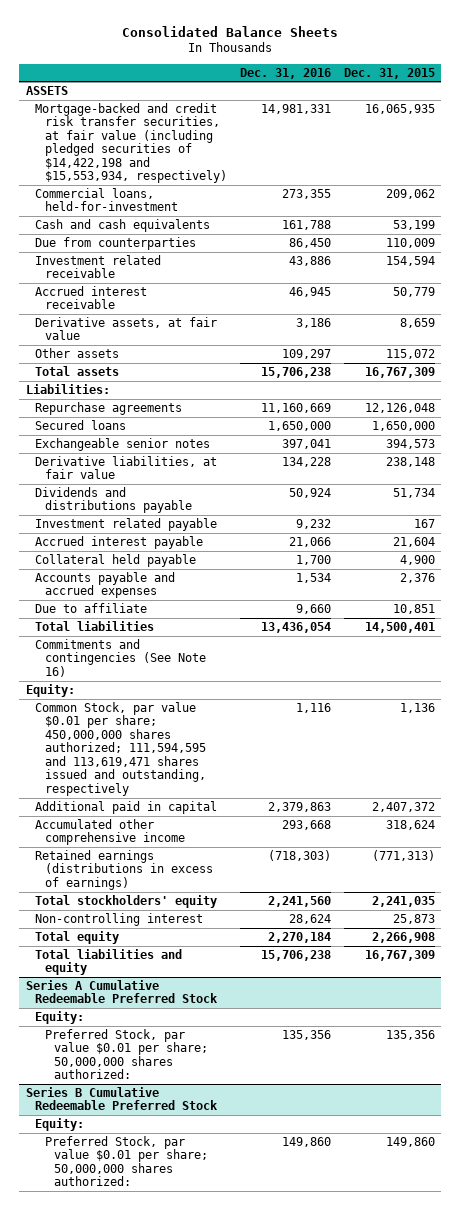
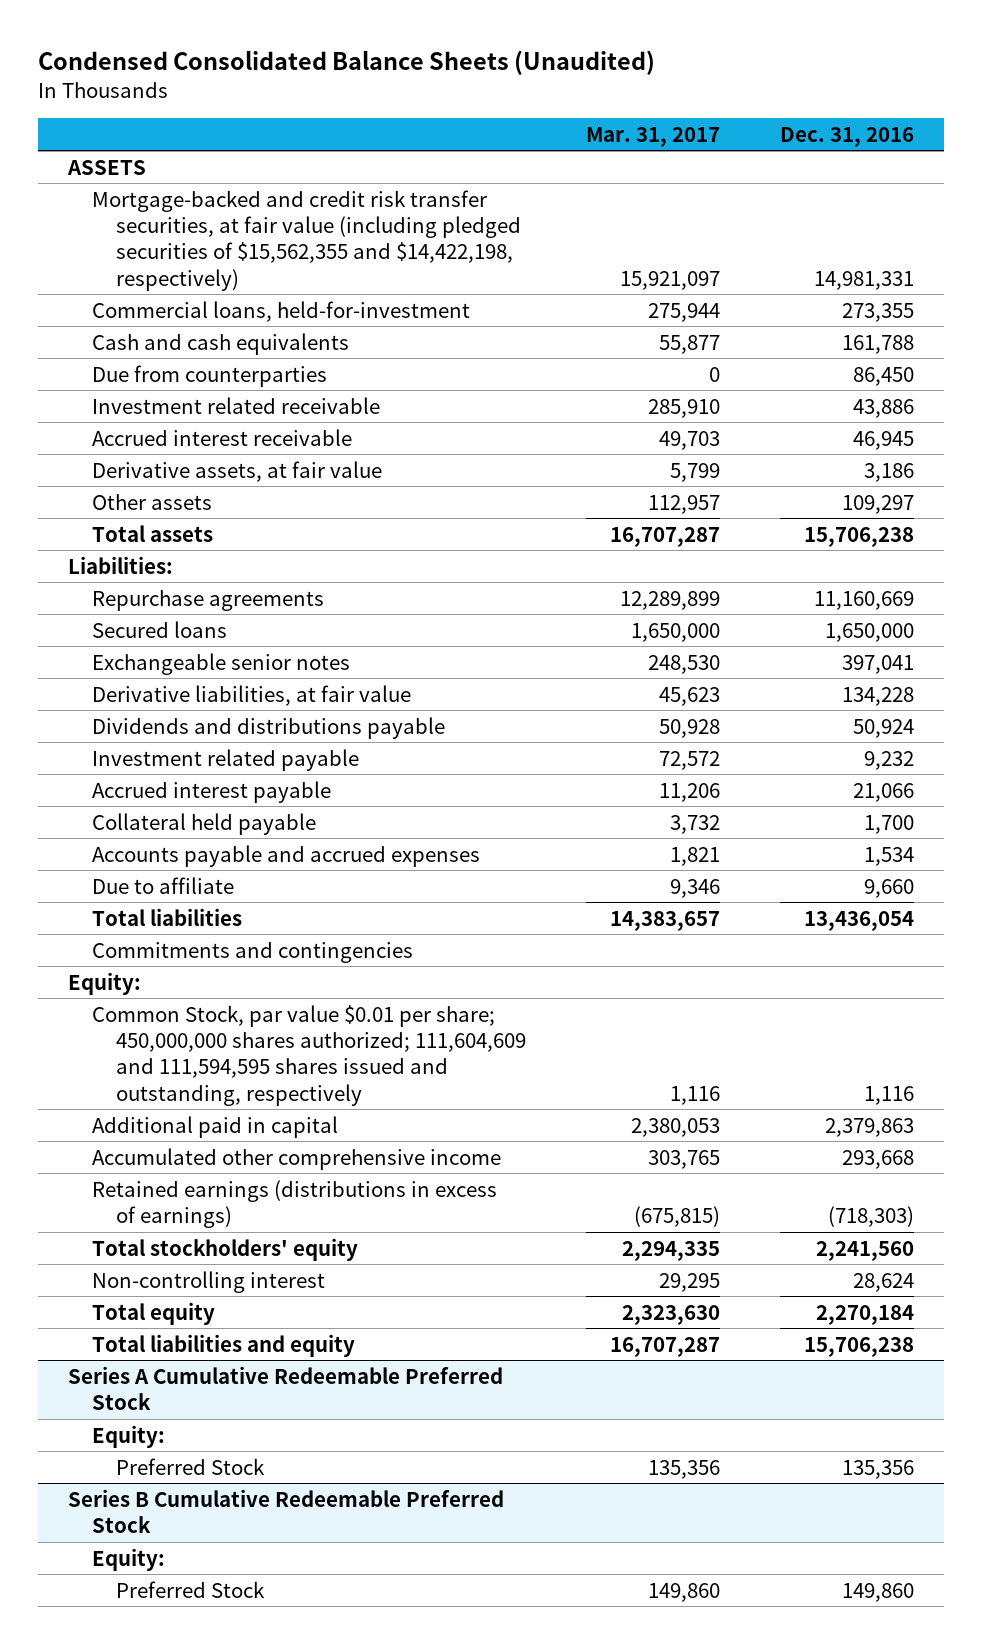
- Consolidated Balance Sheets
+ Condensed Consolidated Balance Sheets (Unaudited)
- | Dec. 31, 2016 | Dec. 31, 2015
+ | Mar. 31, 2017 | Dec. 31, 2016
- Mortgage-backed and credit risk transfer securities, at fair value (including pledged securities of $14,422,198 and $15,553,934, respectively) | 14,981,331 | 16,065,935
+ Mortgage-backed and credit risk transfer securities, at fair value (including pledged securities of $15,562,355 and $14,422,198, respectively) | 15,921,097 | 14,981,331
- Commitments and contingencies (See Note 16)
+ Commitments and contingencies
- Common Stock, par value $0.01 per share; 450,000,000 shares authorized; 111,594,595 and 113,619,471 shares issued and outstanding, respectively | 1,116 | 1,136
+ Common Stock, par value $0.01 per share; 450,000,000 shares authorized; 111,604,609 and 111,594,595 shares issued and outstanding, respectively | 1,116 | 1,116
@ Series A Cumulative Redeemable Preferred Stock
- Preferred Stock, par value $0.01 per share; 50,000,000 shares authorized: | 135,356 | 135,356
+ Preferred Stock | 135,356 | 135,356
@ Series B Cumulative Redeemable Preferred Stock
- Preferred Stock, par value $0.01 per share; 50,000,000 shares authorized: | 149,860 | 149,860
+ Preferred Stock | 149,860 | 149,860

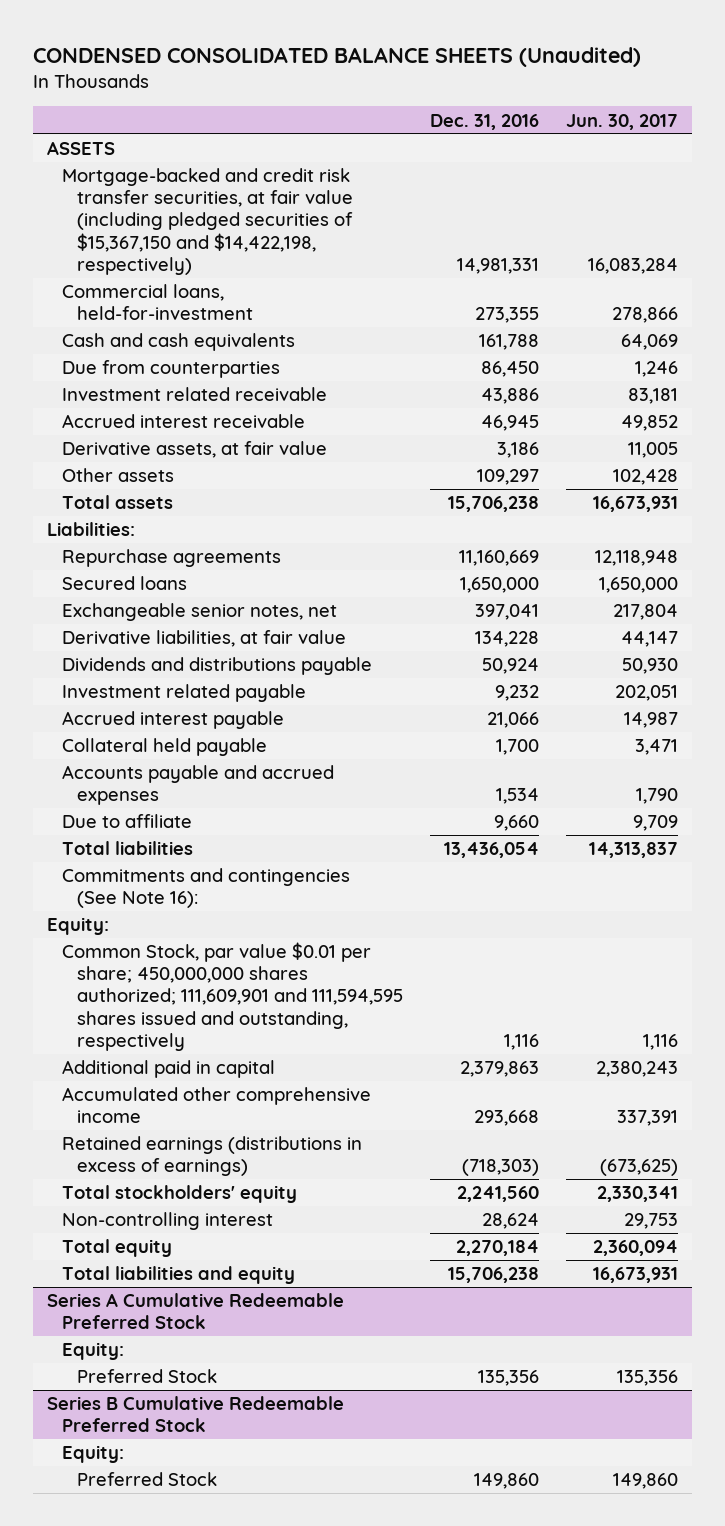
- Condensed Consolidated Balance Sheets (Unaudited)
+ CONDENSED CONSOLIDATED BALANCE SHEETS (Unaudited)
- | Mar. 31, 2017 | Dec. 31, 2016
+ | Dec. 31, 2016 | Jun. 30, 2017
- Mortgage-backed and credit risk transfer securities, at fair value (including pledged securities of $15,562,355 and $14,422,198, respectively) | 15,921,097 | 14,981,331
+ Mortgage-backed and credit risk transfer securities, at fair value (including pledged securities of $15,367,150 and $14,422,198, respectively) | 14,981,331 | 16,083,284
- Exchangeable senior notes | 248,530 | 397,041
+ Exchangeable senior notes, net | 397,041 | 217,804
- Commitments and contingencies
+ Commitments and contingencies (See Note 16):
- Common Stock, par value $0.01 per share; 450,000,000 shares authorized; 111,604,609 and 111,594,595 shares issued and outstanding, respectively | 1,116 | 1,116
+ Common Stock, par value $0.01 per share; 450,000,000 shares authorized; 111,609,901 and 111,594,595 shares issued and outstanding, respectively | 1,116 | 1,116

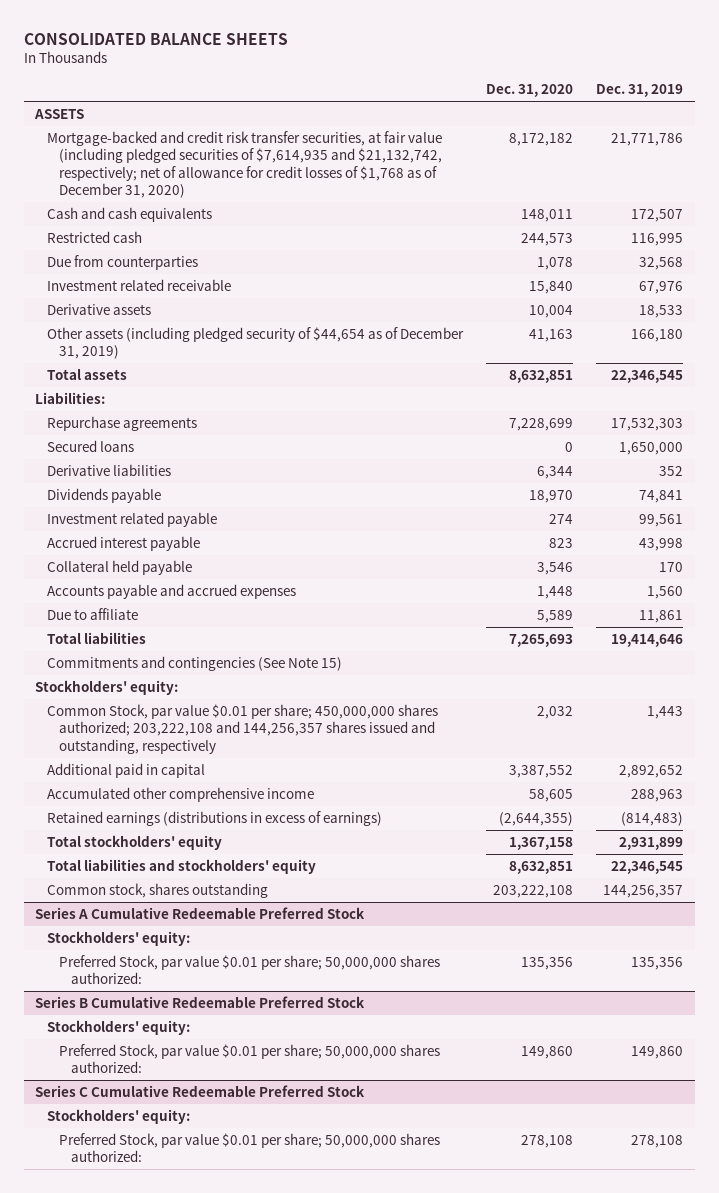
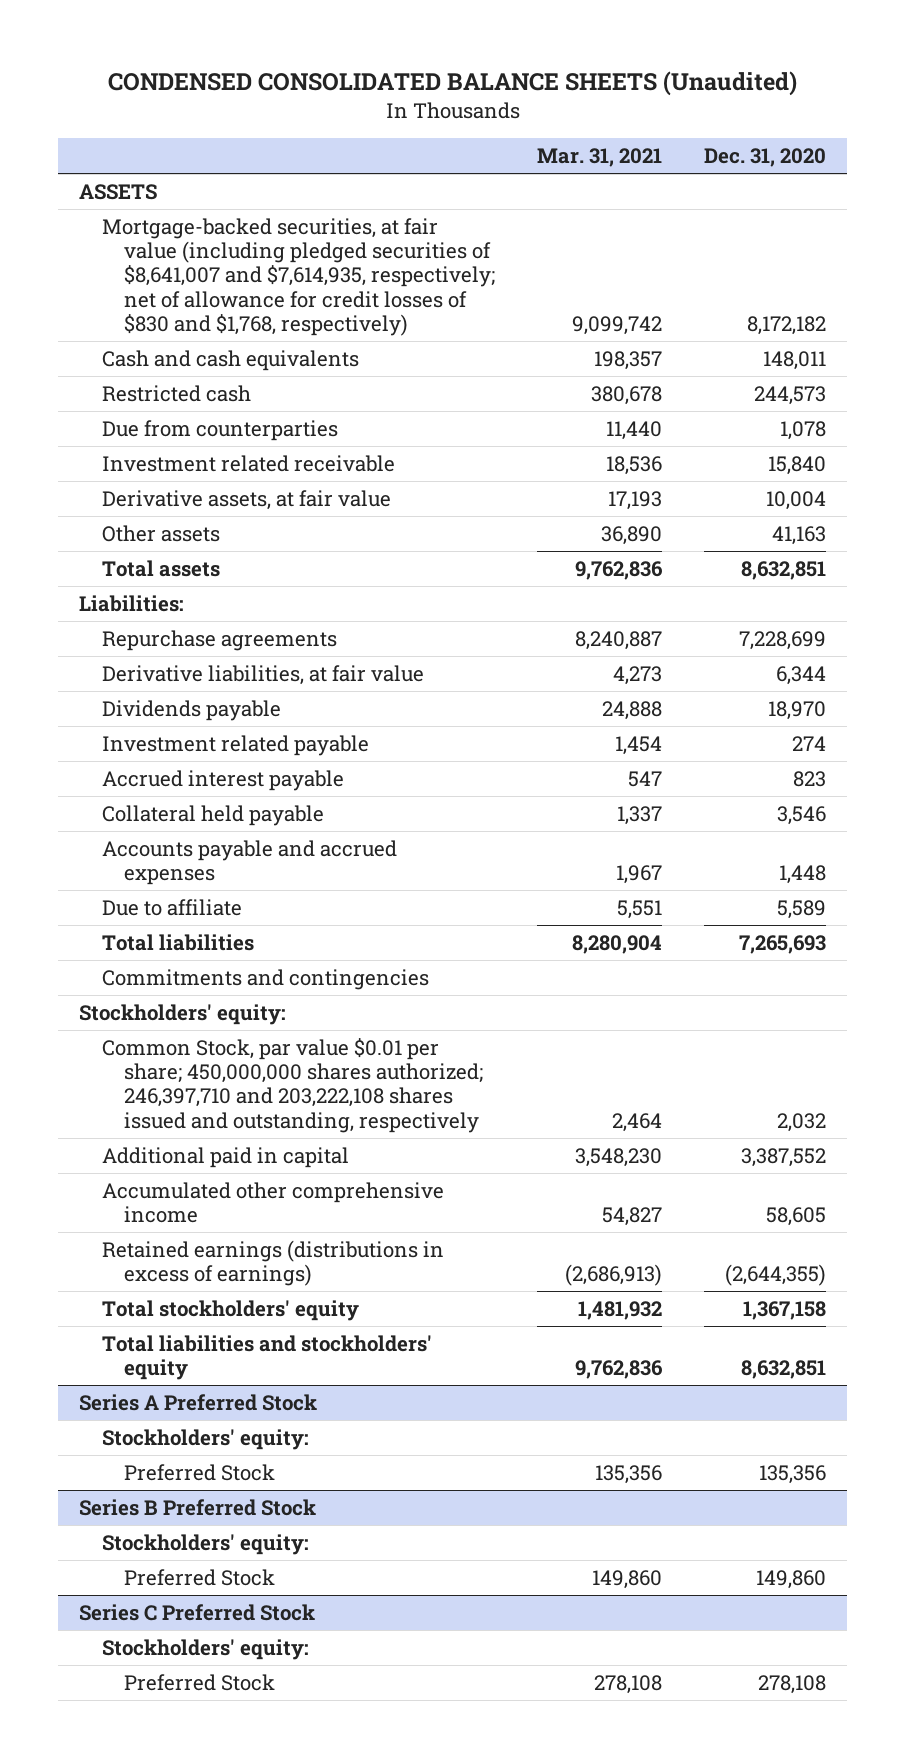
- CONSOLIDATED BALANCE SHEETS
+ CONDENSED CONSOLIDATED BALANCE SHEETS (Unaudited)
- | Dec. 31, 2020 | Dec. 31, 2019
+ | Mar. 31, 2021 | Dec. 31, 2020
- Mortgage-backed and credit risk transfer securities, at fair value (including pledged securities of $7,614,935 and $21,132,742, respectively; net of allowance for credit losses of $1,768 as of December 31, 2020) | 8,172,182 | 21,771,786
+ Mortgage-backed securities, at fair value (including pledged securities of $8,641,007 and $7,614,935, respectively; net of allowance for credit losses of $830 and $1,768, respectively) | 9,099,742 | 8,172,182
- Derivative assets | 10,004 | 18,533
- Other assets (including pledged security of $44,654 as of December 31, 2019) | 41,163 | 166,180
+ Derivative assets, at fair value | 17,193 | 10,004
+ Other assets | 36,890 | 41,163
- Secured loans | 0 | 1,650,000
- Derivative liabilities | 6,344 | 352
+ Derivative liabilities, at fair value | 4,273 | 6,344
- Commitments and contingencies (See Note 15)
+ Commitments and contingencies
- Common Stock, par value $0.01 per share; 450,000,000 shares authorized; 203,222,108 and 144,256,357 shares issued and outstanding, respectively | 2,032 | 1,443
+ Common Stock, par value $0.01 per share; 450,000,000 shares authorized; 246,397,710 and 203,222,108 shares issued and outstanding, respectively | 2,464 | 2,032
- Common stock, shares outstanding | 203,222,108 | 144,256,357
- Series A Cumulative Redeemable Preferred Stock
+ Series A Preferred Stock
- Preferred Stock, par value $0.01 per share; 50,000,000 shares authorized: | 135,356 | 135,356
- Series B Cumulative Redeemable Preferred Stock
+ Preferred Stock | 135,356 | 135,356
+ Series B Preferred Stock
- Preferred Stock, par value $0.01 per share; 50,000,000 shares authorized: | 149,860 | 149,860
- Series C Cumulative Redeemable Preferred Stock
+ Preferred Stock | 149,860 | 149,860
+ Series C Preferred Stock
- Preferred Stock, par value $0.01 per share; 50,000,000 shares authorized: | 278,108 | 278,108
+ Preferred Stock | 278,108 | 278,108

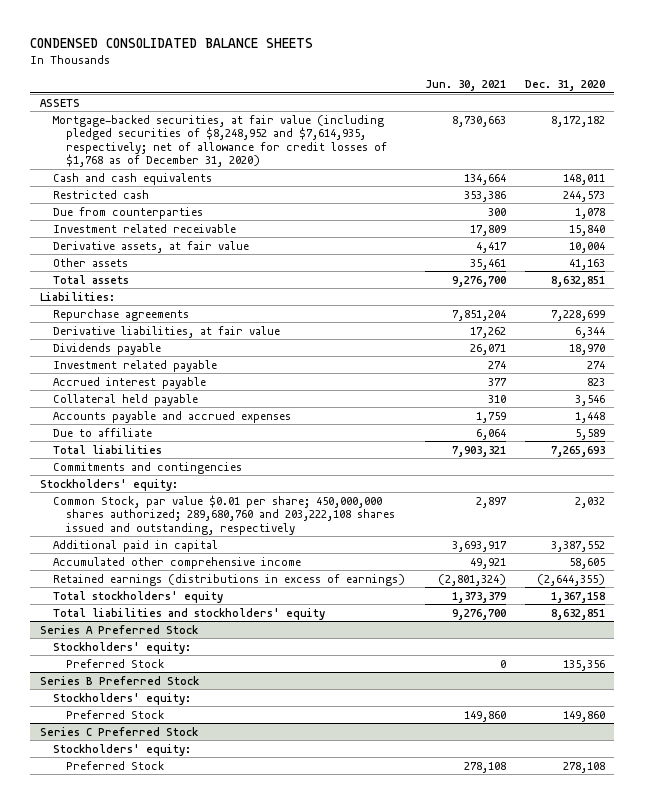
- CONDENSED CONSOLIDATED BALANCE SHEETS (Unaudited)
+ CONDENSED CONSOLIDATED BALANCE SHEETS
- | Mar. 31, 2021 | Dec. 31, 2020
+ | Jun. 30, 2021 | Dec. 31, 2020
- Mortgage-backed securities, at fair value (including pledged securities of $8,641,007 and $7,614,935, respectively; net of allowance for credit losses of $830 and $1,768, respectively) | 9,099,742 | 8,172,182
+ Mortgage-backed securities, at fair value (including pledged securities of $8,248,952 and $7,614,935, respectively; net of allowance for credit losses of $1,768 as of December 31, 2020) | 8,730,663 | 8,172,182
- Common Stock, par value $0.01 per share; 450,000,000 shares authorized; 246,397,710 and 203,222,108 shares issued and outstanding, respectively | 2,464 | 2,032
+ Common Stock, par value $0.01 per share; 450,000,000 shares authorized; 289,680,760 and 203,222,108 shares issued and outstanding, respectively | 2,897 | 2,032

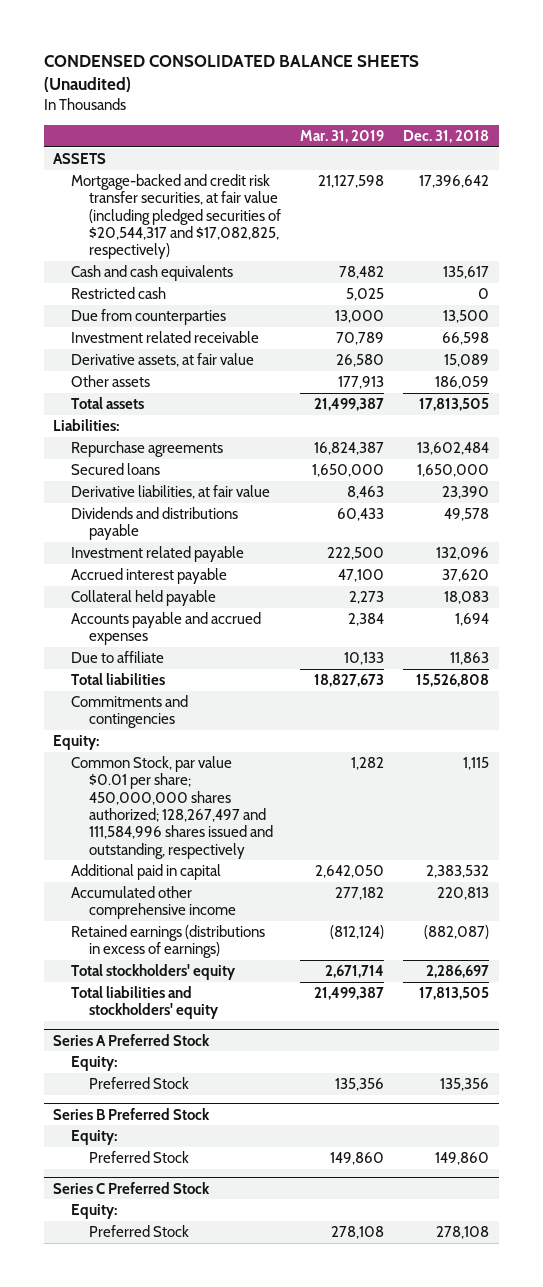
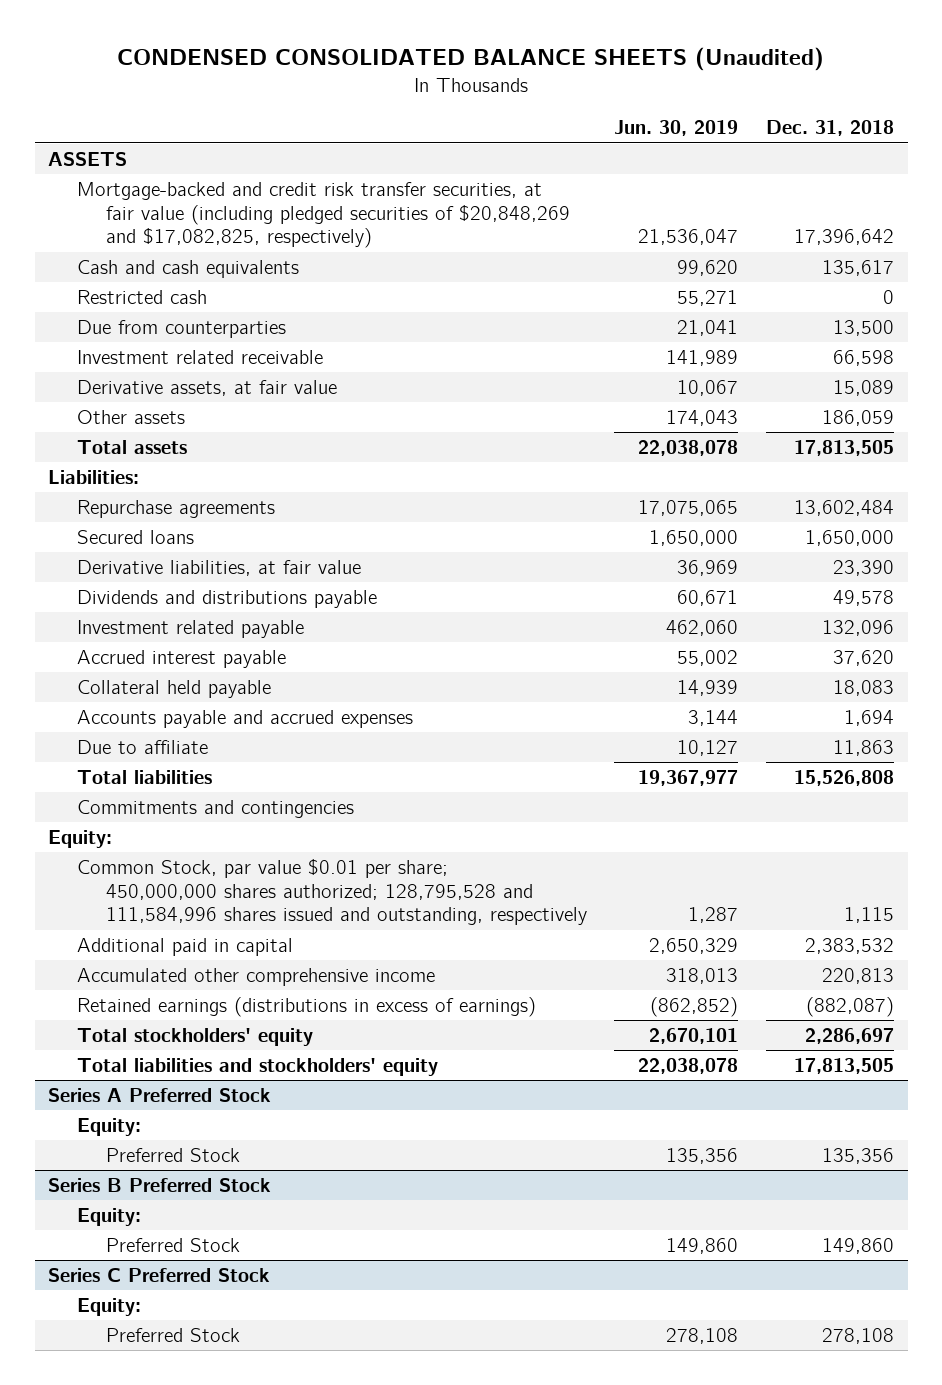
- | Mar. 31, 2019 | Dec. 31, 2018
+ | Jun. 30, 2019 | Dec. 31, 2018
- Mortgage-backed and credit risk transfer securities, at fair value (including pledged securities of $20,544,317 and $17,082,825, respectively) | 21,127,598 | 17,396,642
+ Mortgage-backed and credit risk transfer securities, at fair value (including pledged securities of $20,848,269 and $17,082,825, respectively) | 21,536,047 | 17,396,642
- Common Stock, par value $0.01 per share; 450,000,000 shares authorized; 128,267,497 and 111,584,996 shares issued and outstanding, respectively | 1,282 | 1,115
+ Common Stock, par value $0.01 per share; 450,000,000 shares authorized; 128,795,528 and 111,584,996 shares issued and outstanding, respectively | 1,287 | 1,115

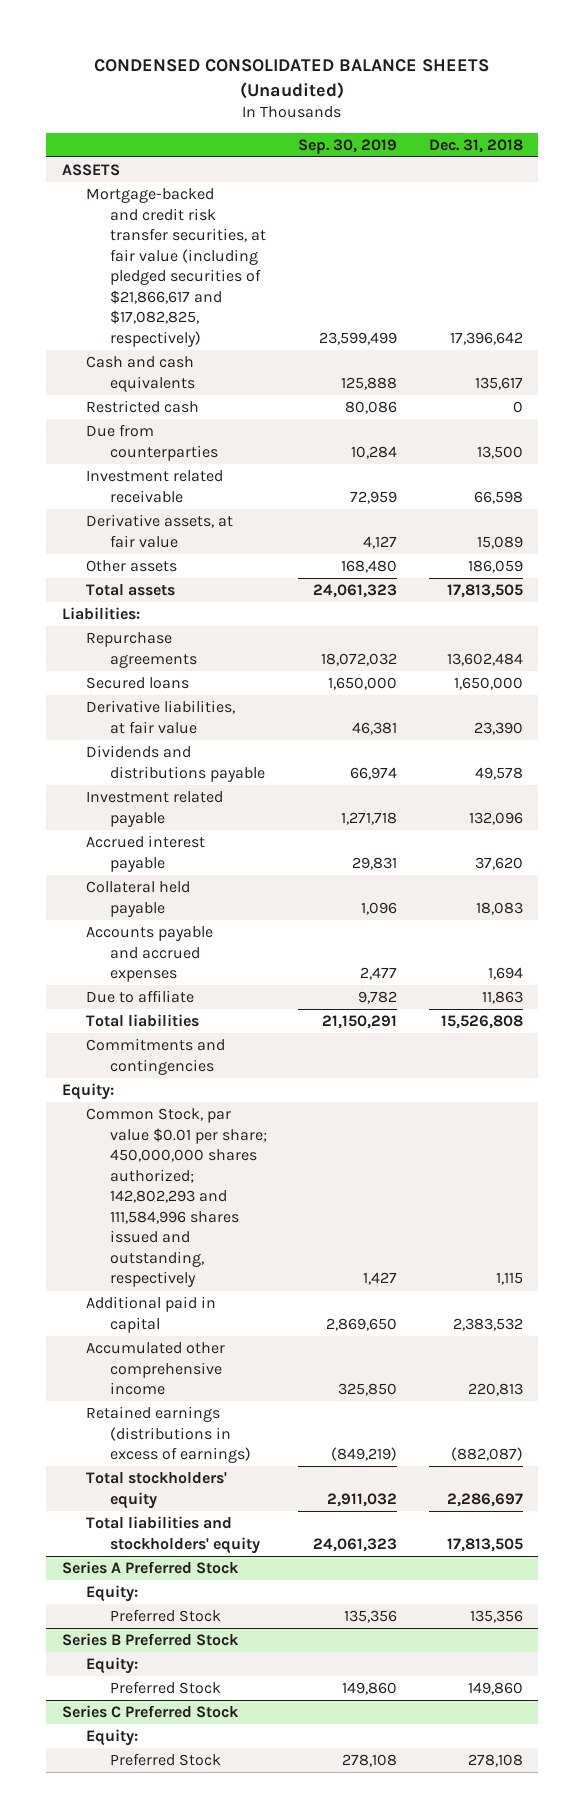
- | Jun. 30, 2019 | Dec. 31, 2018
+ | Sep. 30, 2019 | Dec. 31, 2018
- Mortgage-backed and credit risk transfer securities, at fair value (including pledged securities of $20,848,269 and $17,082,825, respectively) | 21,536,047 | 17,396,642
+ Mortgage-backed and credit risk transfer securities, at fair value (including pledged securities of $21,866,617 and $17,082,825, respectively) | 23,599,499 | 17,396,642
- Common Stock, par value $0.01 per share; 450,000,000 shares authorized; 128,795,528 and 111,584,996 shares issued and outstanding, respectively | 1,287 | 1,115
+ Common Stock, par value $0.01 per share; 450,000,000 shares authorized; 142,802,293 and 111,584,996 shares issued and outstanding, respectively | 1,427 | 1,115

